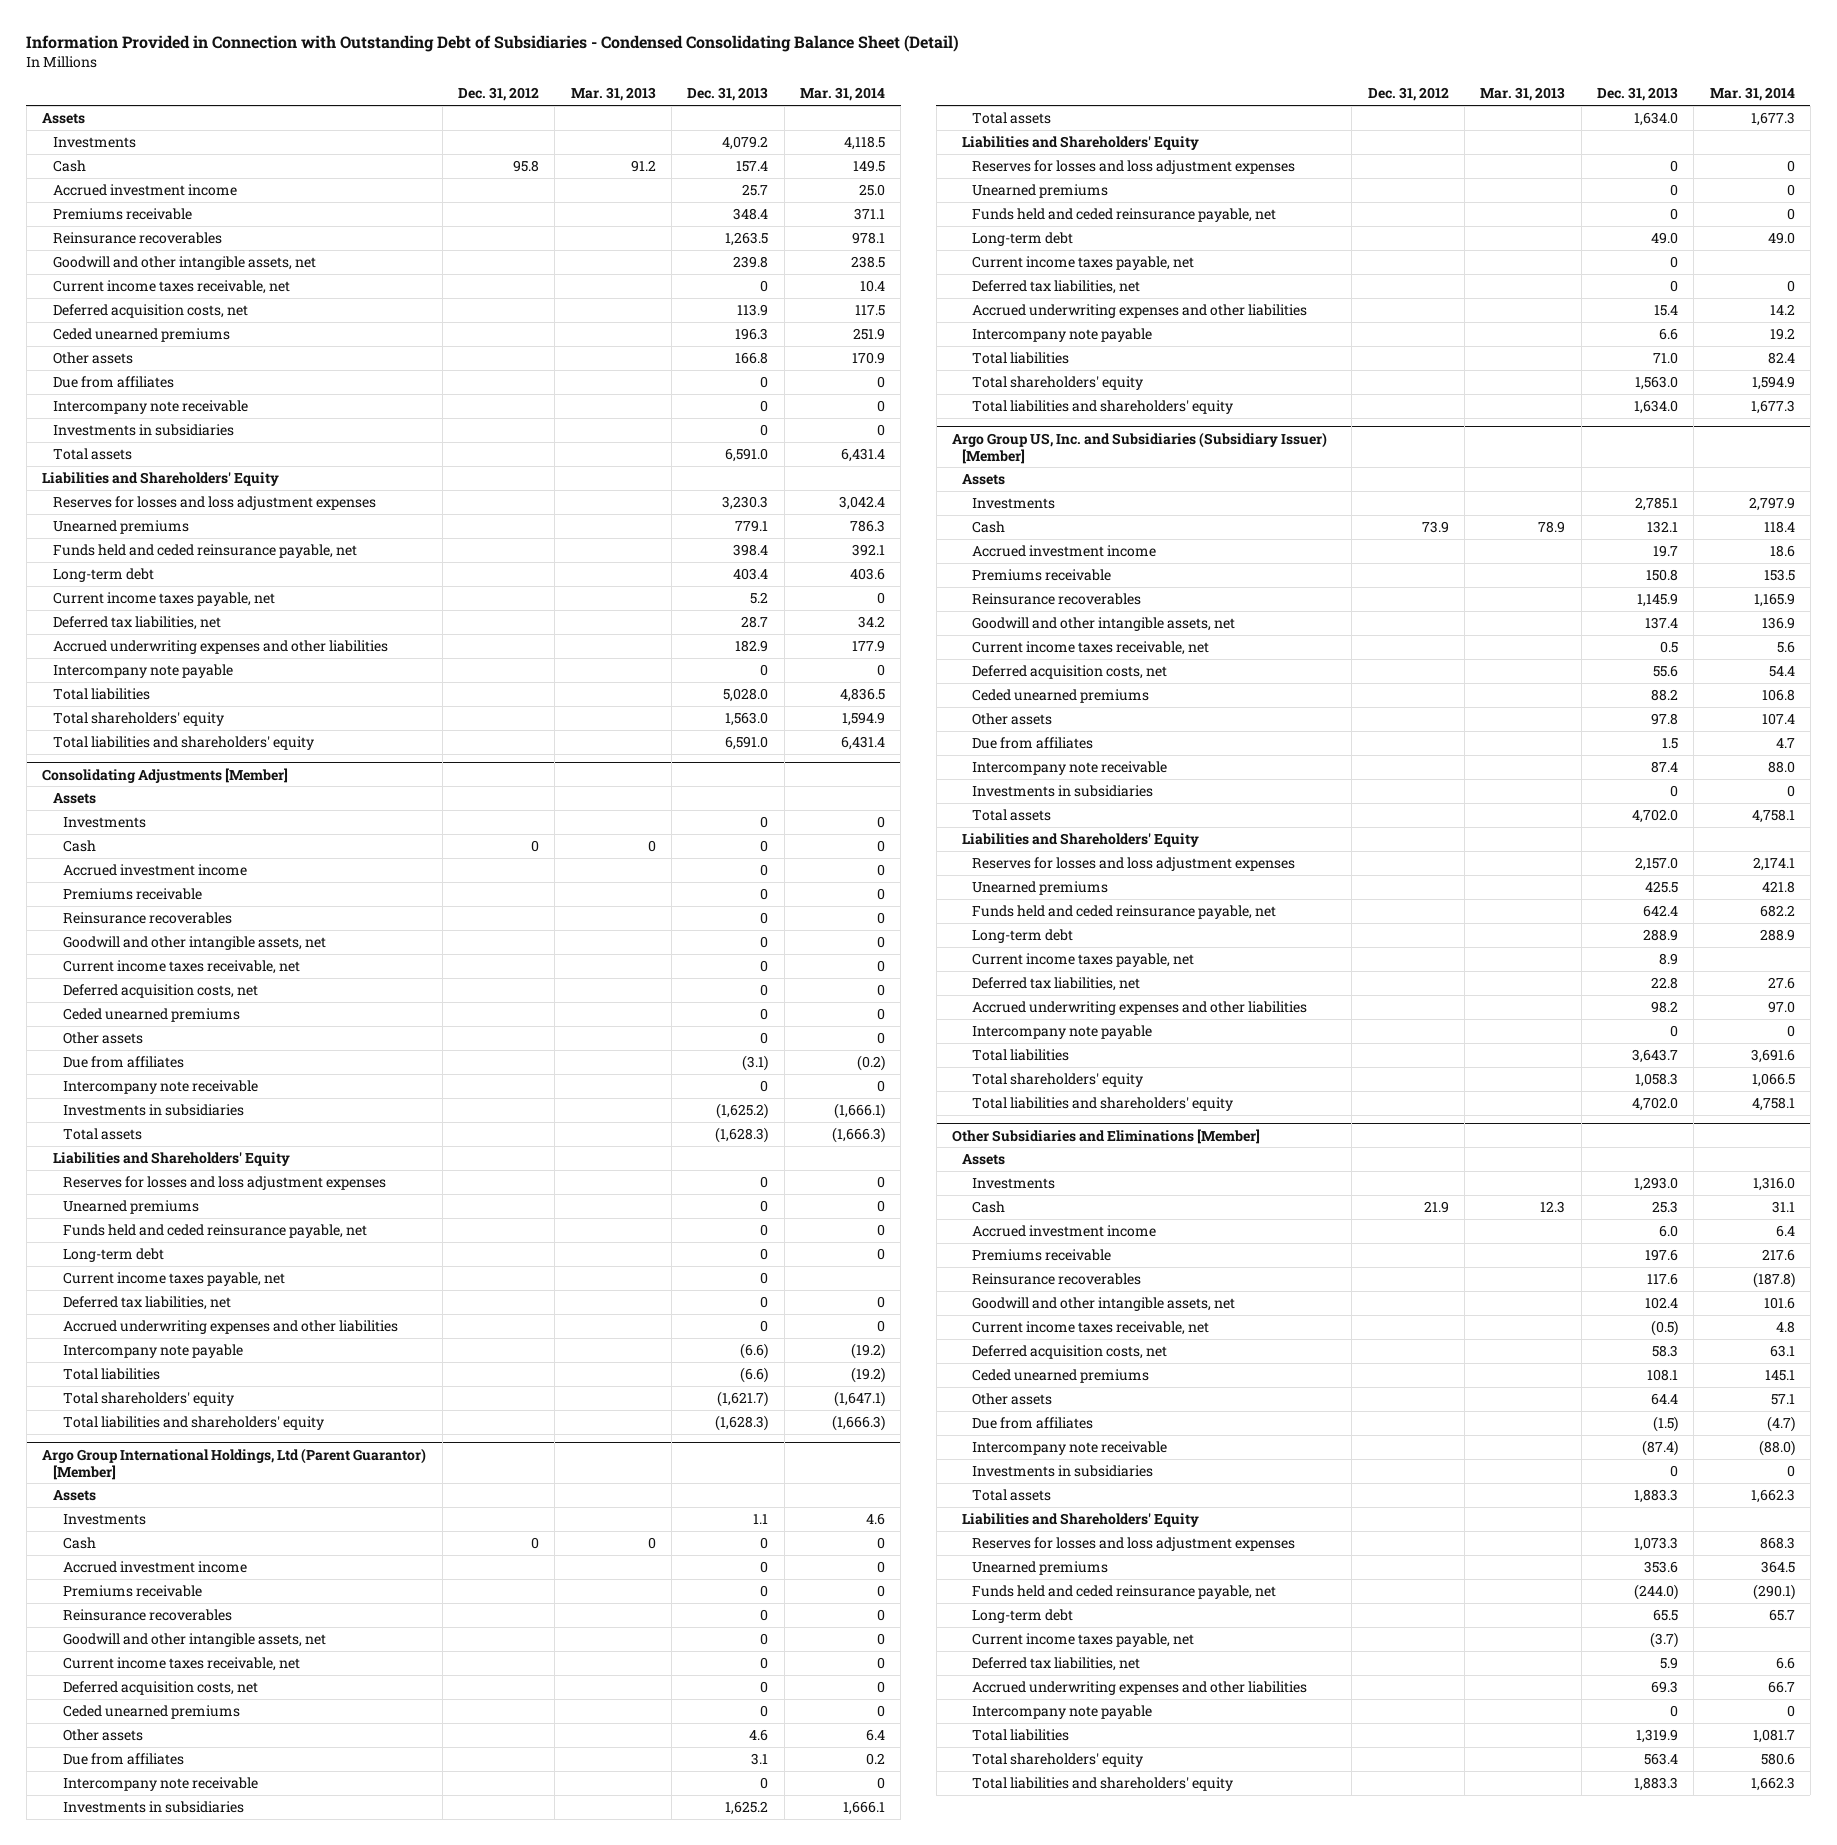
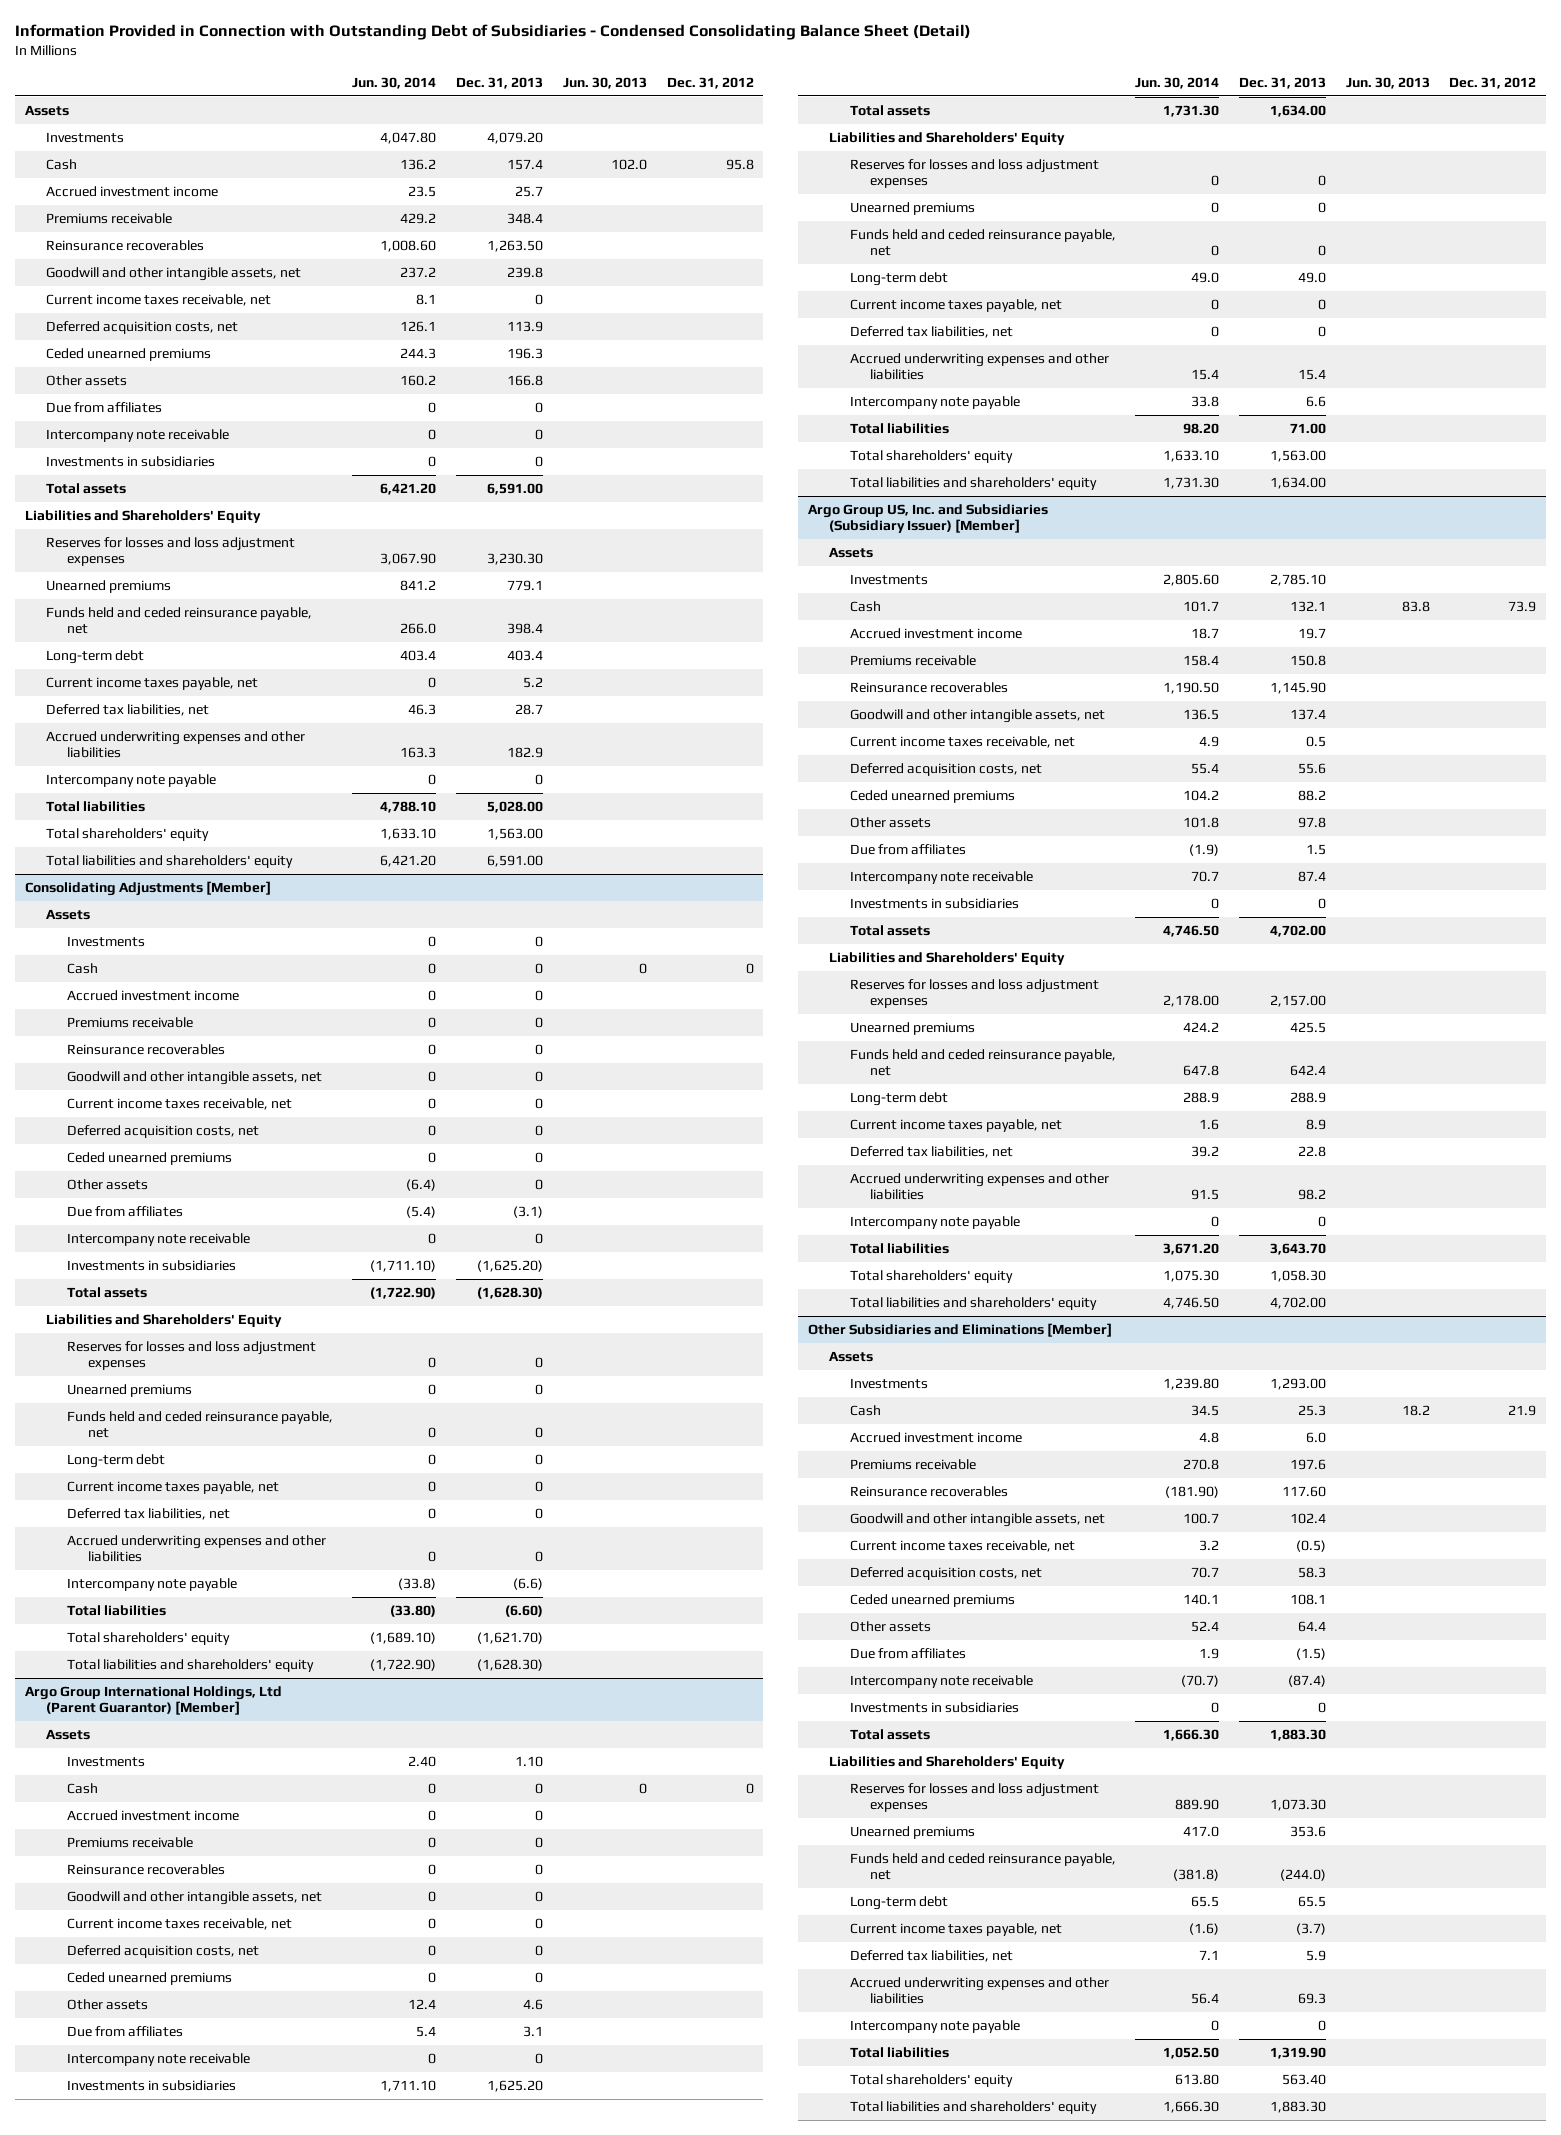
- | Dec. 31, 2012 | Mar. 31, 2013 | Dec. 31, 2013 | Mar. 31, 2014
+ | Jun. 30, 2014 | Dec. 31, 2013 | Jun. 30, 2013 | Dec. 31, 2012
- Investments | | | 4,079.2 | 4,118.5
+ Investments | 4,047.80 | 4,079.20 | |
- Reinsurance recoverables | | | 1,263.5 | 978.1
+ Reinsurance recoverables | 1,008.60 | 1,263.50 | |
- Total assets | | | 6,591.0 | 6,431.4
+ Total assets | 6,421.20 | 6,591.00 | |
- Reserves for losses and loss adjustment expenses | | | 3,230.3 | 3,042.4
+ Reserves for losses and loss adjustment expenses | 3,067.90 | 3,230.30 | |
- Total liabilities | | | 5,028.0 | 4,836.5
- Total shareholders' equity | | | 1,563.0 | 1,594.9
- Total liabilities and shareholders' equity | | | 6,591.0 | 6,431.4
+ Total liabilities | 4,788.10 | 5,028.00 | |
+ Total shareholders' equity | 1,633.10 | 1,563.00 | |
+ Total liabilities and shareholders' equity | 6,421.20 | 6,591.00 | |
@ Consolidating Adjustments [Member]
- Investments in subsidiaries | | | (1,625.2) | (1,666.1)
- Total assets | | | (1,628.3) | (1,666.3)
+ Investments in subsidiaries | (1,711.10) | (1,625.20) | |
+ Total assets | (1,722.90) | (1,628.30) | |
- Total liabilities | | | (6.6) | (19.2)
- Total shareholders' equity | | | (1,621.7) | (1,647.1)
- Total liabilities and shareholders' equity | | | (1,628.3) | (1,666.3)
+ Total liabilities | (33.80) | (6.60) | |
+ Total shareholders' equity | (1,689.10) | (1,621.70) | |
+ Total liabilities and shareholders' equity | (1,722.90) | (1,628.30) | |
@ Argo Group International Holdings, Ltd (Parent Guarantor) [Member]
- Investments | | | 1.1 | 4.6
+ Investments | 2.40 | 1.10 | |
- Investments in subsidiaries | | | 1,625.2 | 1,666.1
- Total assets | | | 1,634.0 | 1,677.3
+ Investments in subsidiaries | 1,711.10 | 1,625.20 | |
+ Total assets | 1,731.30 | 1,634.00 | |
- Total liabilities | | | 71.0 | 82.4
- Total shareholders' equity | | | 1,563.0 | 1,594.9
- Total liabilities and shareholders' equity | | | 1,634.0 | 1,677.3
+ Total liabilities | 98.20 | 71.00 | |
+ Total shareholders' equity | 1,633.10 | 1,563.00 | |
+ Total liabilities and shareholders' equity | 1,731.30 | 1,634.00 | |
@ Argo Group US, Inc. and Subsidiaries (Subsidiary Issuer) [Member]
- Investments | | | 2,785.1 | 2,797.9
+ Investments | 2,805.60 | 2,785.10 | |
- Reinsurance recoverables | | | 1,145.9 | 1,165.9
+ Reinsurance recoverables | 1,190.50 | 1,145.90 | |
- Total assets | | | 4,702.0 | 4,758.1
+ Total assets | 4,746.50 | 4,702.00 | |
- Reserves for losses and loss adjustment expenses | | | 2,157.0 | 2,174.1
+ Reserves for losses and loss adjustment expenses | 2,178.00 | 2,157.00 | |
- Total liabilities | | | 3,643.7 | 3,691.6
- Total shareholders' equity | | | 1,058.3 | 1,066.5
- Total liabilities and shareholders' equity | | | 4,702.0 | 4,758.1
+ Total liabilities | 3,671.20 | 3,643.70 | |
+ Total shareholders' equity | 1,075.30 | 1,058.30 | |
+ Total liabilities and shareholders' equity | 4,746.50 | 4,702.00 | |
@ Other Subsidiaries and Eliminations [Member]
- Investments | | | 1,293.0 | 1,316.0
+ Investments | 1,239.80 | 1,293.00 | |
- Reinsurance recoverables | | | 117.6 | (187.8)
+ Reinsurance recoverables | (181.90) | 117.60 | |
- Total assets | | | 1,883.3 | 1,662.3
+ Total assets | 1,666.30 | 1,883.30 | |
- Reserves for losses and loss adjustment expenses | | | 1,073.3 | 868.3
+ Reserves for losses and loss adjustment expenses | 889.90 | 1,073.30 | |
- Total liabilities | | | 1,319.9 | 1,081.7
- Total shareholders' equity | | | 563.4 | 580.6
- Total liabilities and shareholders' equity | | | 1,883.3 | 1,662.3
+ Total liabilities | 1,052.50 | 1,319.90 | |
+ Total shareholders' equity | 613.80 | 563.40 | |
+ Total liabilities and shareholders' equity | 1,666.30 | 1,883.30 | |

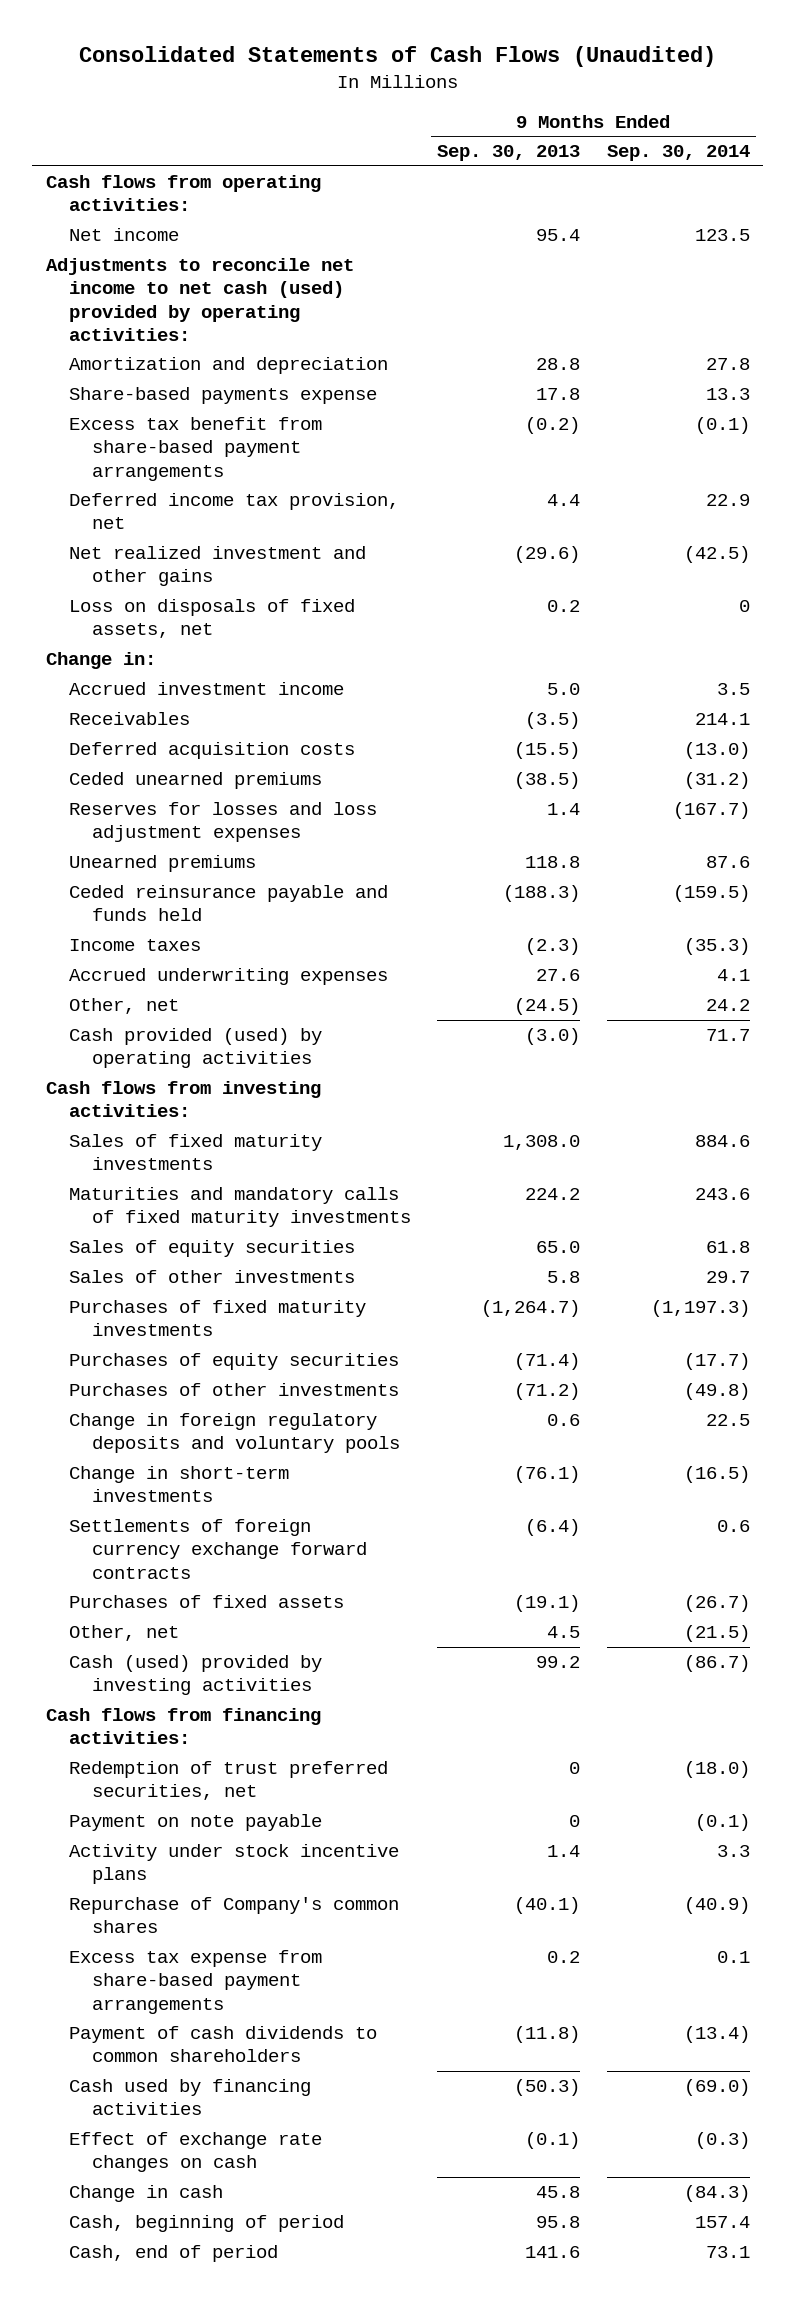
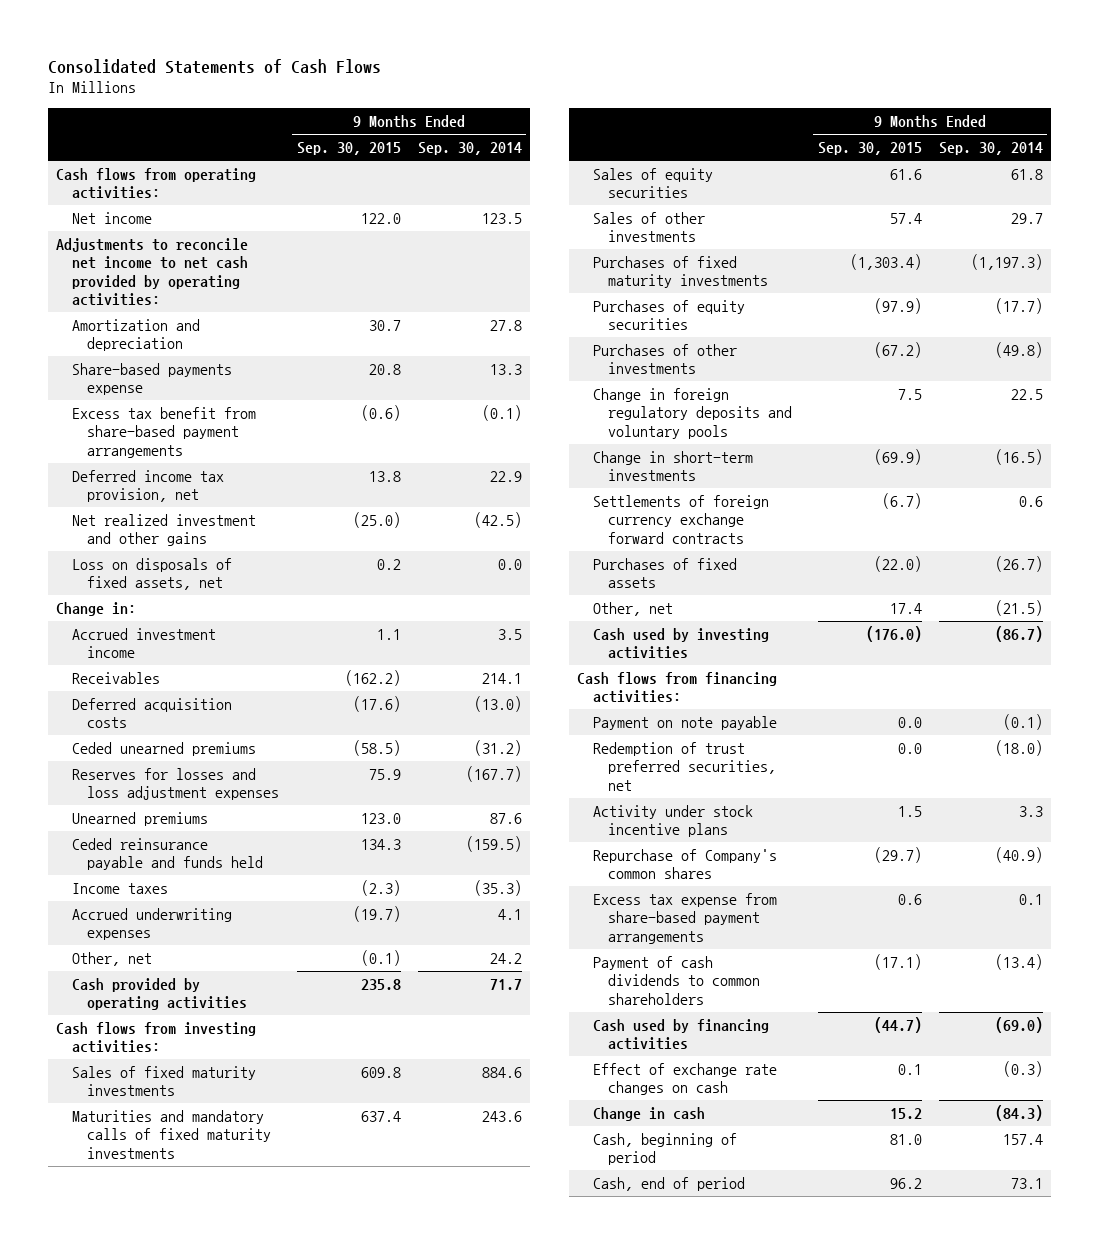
- Consolidated Statements of Cash Flows (Unaudited)
+ Consolidated Statements of Cash Flows
- | 9 Months Ended Sep. 30, 2013 | 9 Months Ended Sep. 30, 2014
+ | 9 Months Ended Sep. 30, 2015 | 9 Months Ended Sep. 30, 2014
- Adjustments to reconcile net income to net cash (used) provided by operating activities:
+ Adjustments to reconcile net income to net cash provided by operating activities:
- Loss on disposals of fixed assets, net | 0.2 | 0
+ Loss on disposals of fixed assets, net | 0.2 | 0.0
- Cash provided (used) by operating activities | (3.0) | 71.7
+ Cash provided by operating activities | 235.8 | 71.7
- Cash (used) provided by investing activities | 99.2 | (86.7)
+ Cash used by investing activities | (176.0) | (86.7)
moved down: Redemption of trust preferred securities, net | 0.0 | (18.0)

